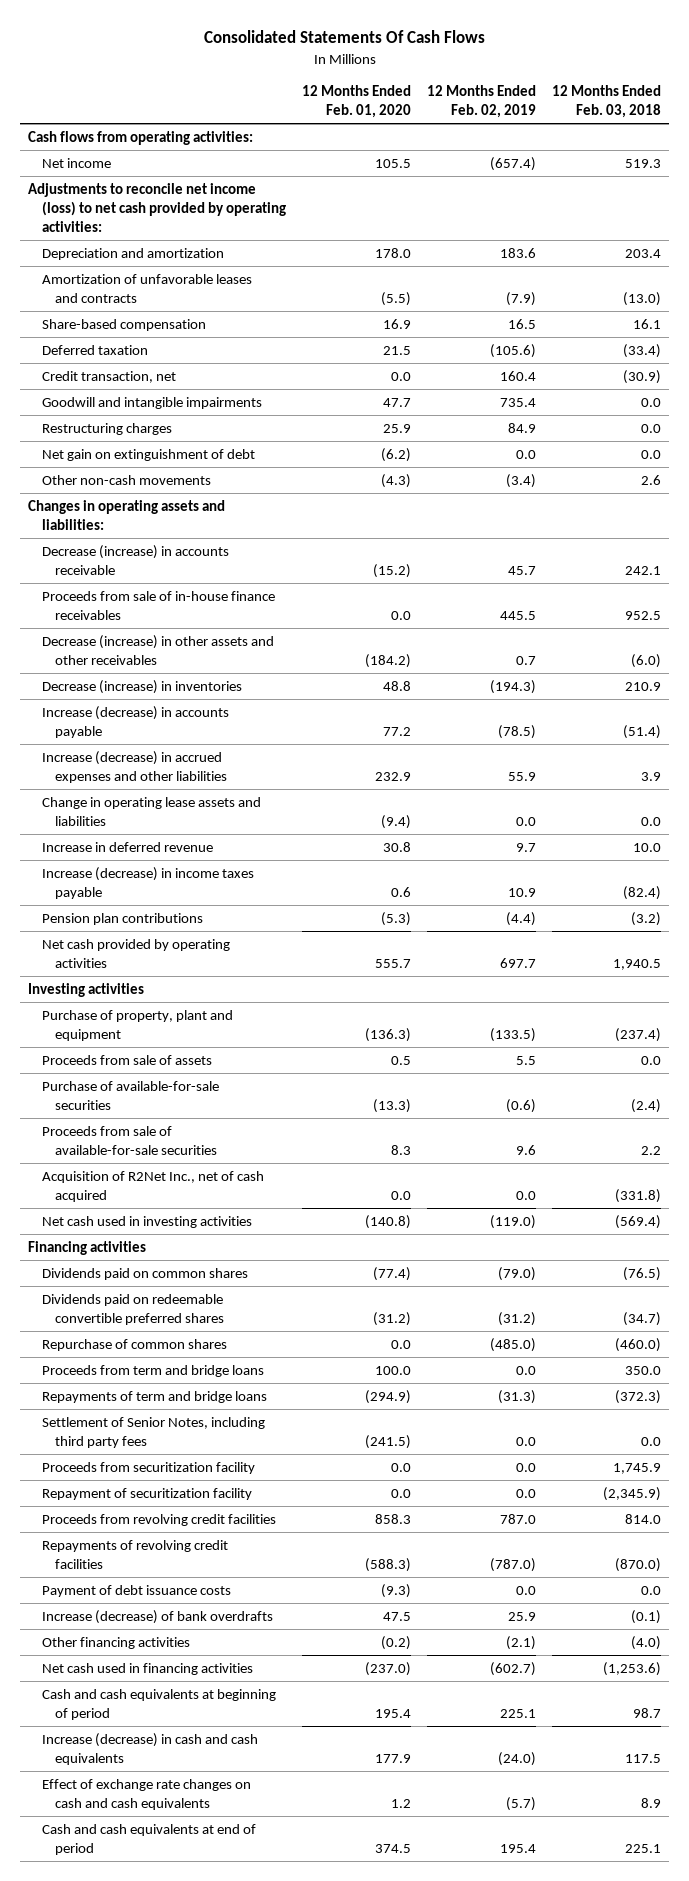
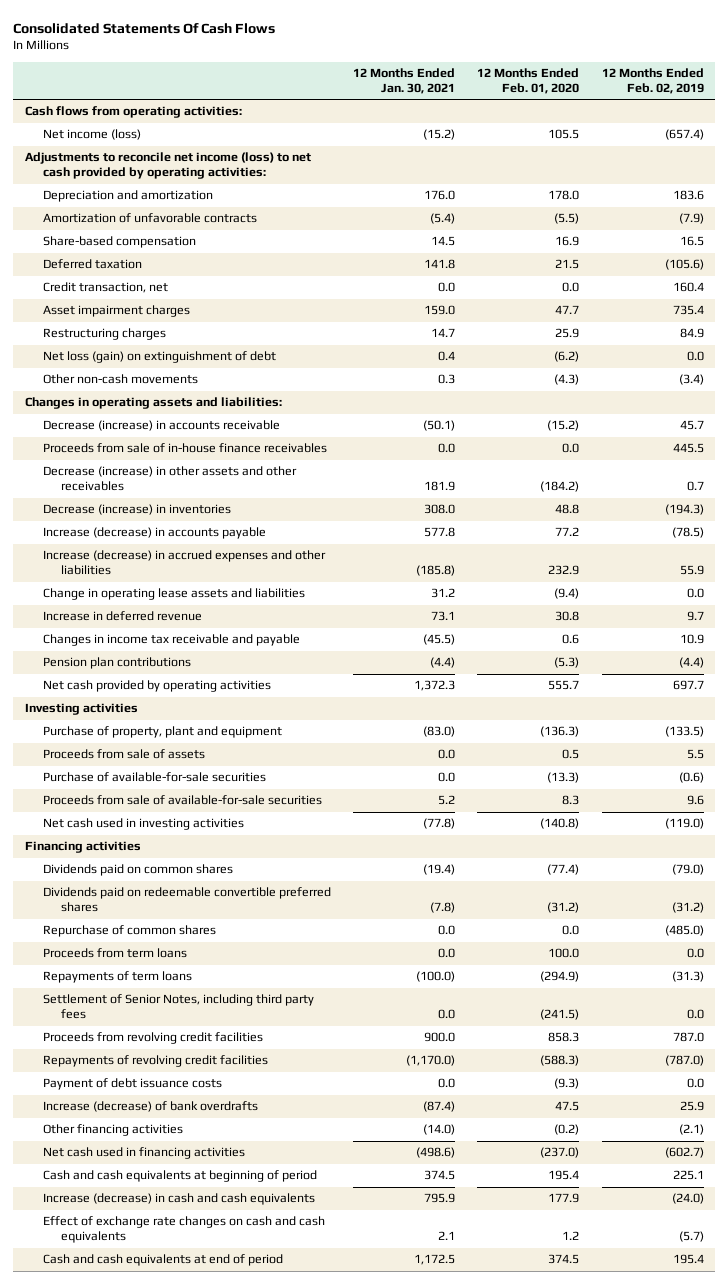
- | 12 Months Ended Feb. 01, 2020 | 12 Months Ended Feb. 02, 2019 | 12 Months Ended Feb. 03, 2018
+ | 12 Months Ended Jan. 30, 2021 | 12 Months Ended Feb. 01, 2020 | 12 Months Ended Feb. 02, 2019
- Net income | 105.5 | (657.4) | 519.3
+ Net income (loss) | (15.2) | 105.5 | (657.4)
- Amortization of unfavorable leases and contracts | (5.5) | (7.9) | (13.0)
+ Amortization of unfavorable contracts | (5.4) | (5.5) | (7.9)
- Goodwill and intangible impairments | 47.7 | 735.4 | 0.0
+ Asset impairment charges | 159.0 | 47.7 | 735.4
- Net gain on extinguishment of debt | (6.2) | 0.0 | 0.0
+ Net loss (gain) on extinguishment of debt | 0.4 | (6.2) | 0.0
- Increase (decrease) in income taxes payable | 0.6 | 10.9 | (82.4)
+ Changes in income tax receivable and payable | (45.5) | 0.6 | 10.9
- Acquisition of R2Net Inc., net of cash acquired | 0.0 | 0.0 | (331.8)
- Proceeds from term and bridge loans | 100.0 | 0.0 | 350.0
- Repayments of term and bridge loans | (294.9) | (31.3) | (372.3)
+ Proceeds from term loans | 0.0 | 100.0 | 0.0
+ Repayments of term loans | (100.0) | (294.9) | (31.3)
- Proceeds from securitization facility | 0.0 | 0.0 | 1,745.9
- Repayment of securitization facility | 0.0 | 0.0 | (2,345.9)

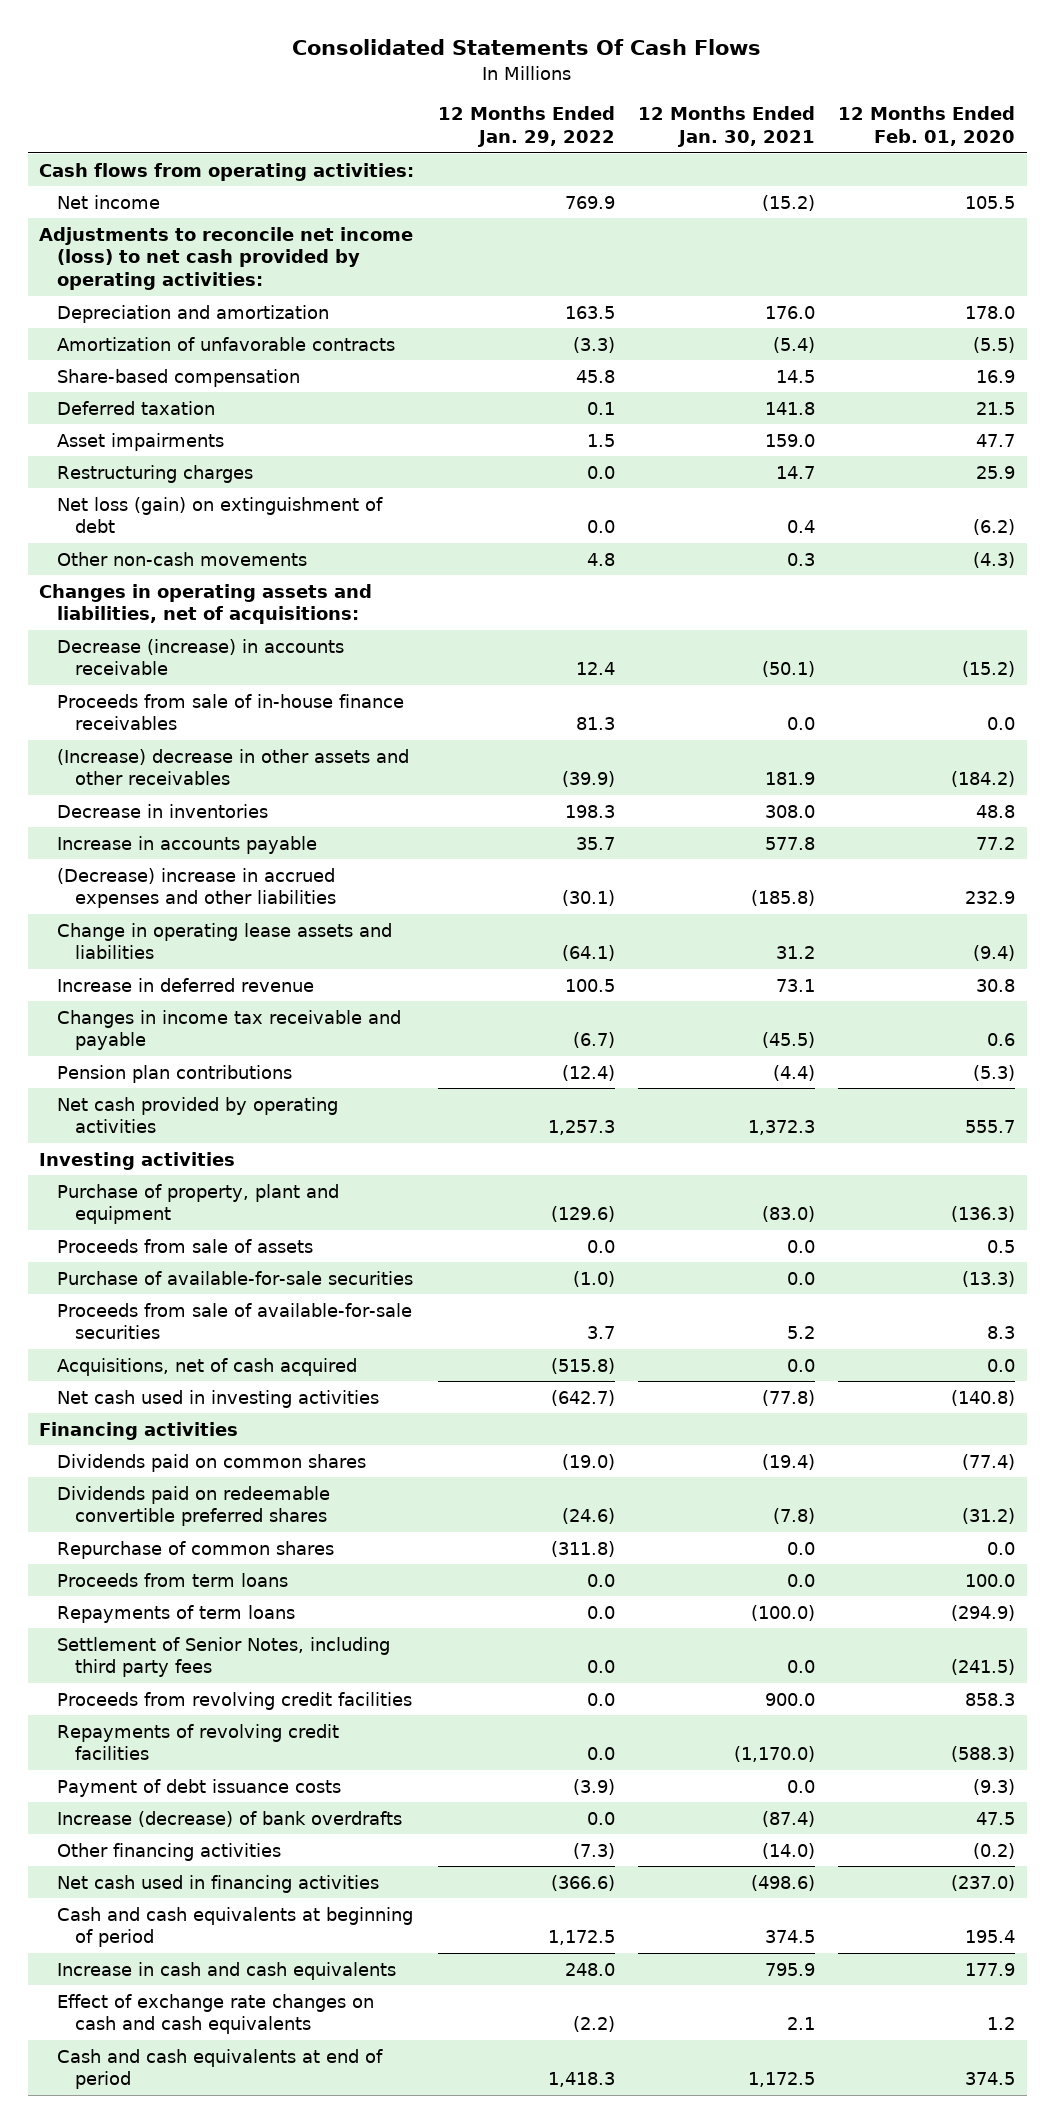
- | 12 Months Ended Jan. 30, 2021 | 12 Months Ended Feb. 01, 2020 | 12 Months Ended Feb. 02, 2019
+ | 12 Months Ended Jan. 29, 2022 | 12 Months Ended Jan. 30, 2021 | 12 Months Ended Feb. 01, 2020
- Net income (loss) | (15.2) | 105.5 | (657.4)
+ Net income | 769.9 | (15.2) | 105.5
- Credit transaction, net | 0.0 | 0.0 | 160.4
- Asset impairment charges | 159.0 | 47.7 | 735.4
+ Asset impairments | 1.5 | 159.0 | 47.7
- Changes in operating assets and liabilities:
+ Changes in operating assets and liabilities, net of acquisitions:
- Decrease (increase) in other assets and other receivables | 181.9 | (184.2) | 0.7
- Decrease (increase) in inventories | 308.0 | 48.8 | (194.3)
- Increase (decrease) in accounts payable | 577.8 | 77.2 | (78.5)
- Increase (decrease) in accrued expenses and other liabilities | (185.8) | 232.9 | 55.9
+ (Increase) decrease in other assets and other receivables | (39.9) | 181.9 | (184.2)
+ Decrease in inventories | 198.3 | 308.0 | 48.8
+ Increase in accounts payable | 35.7 | 577.8 | 77.2
+ (Decrease) increase in accrued expenses and other liabilities | (30.1) | (185.8) | 232.9
+ Acquisitions, net of cash acquired | (515.8) | 0.0 | 0.0
- Increase (decrease) in cash and cash equivalents | 795.9 | 177.9 | (24.0)
+ Increase in cash and cash equivalents | 248.0 | 795.9 | 177.9

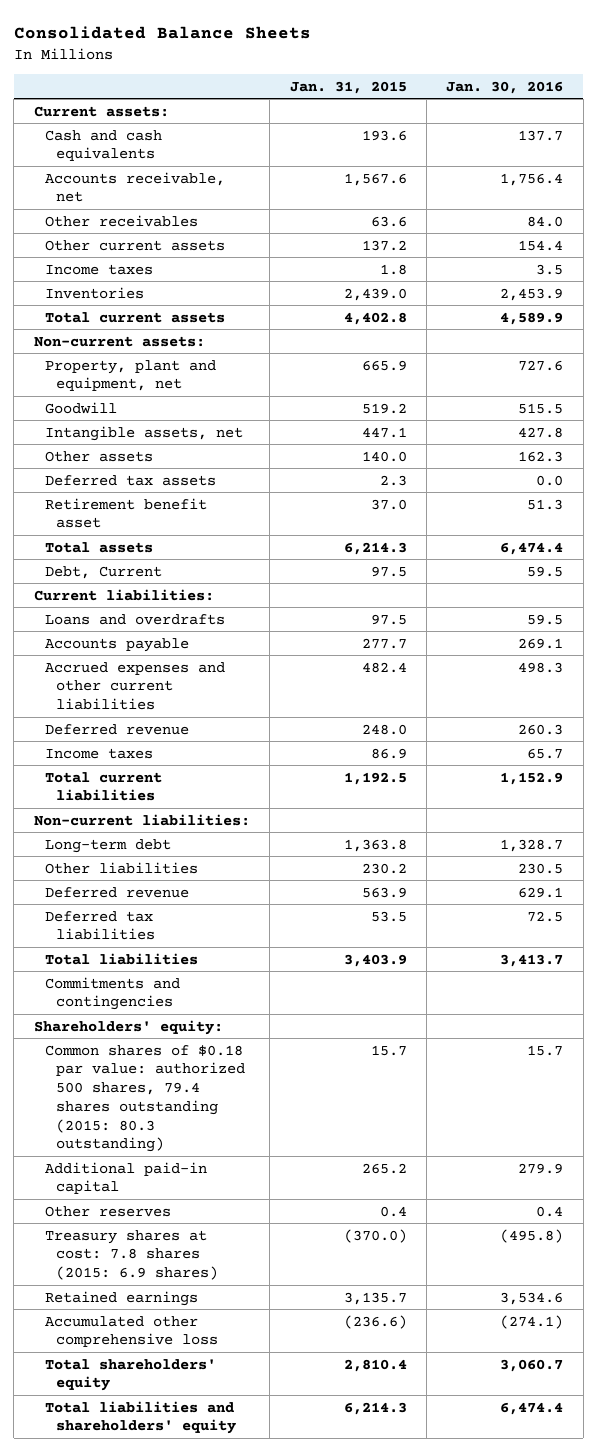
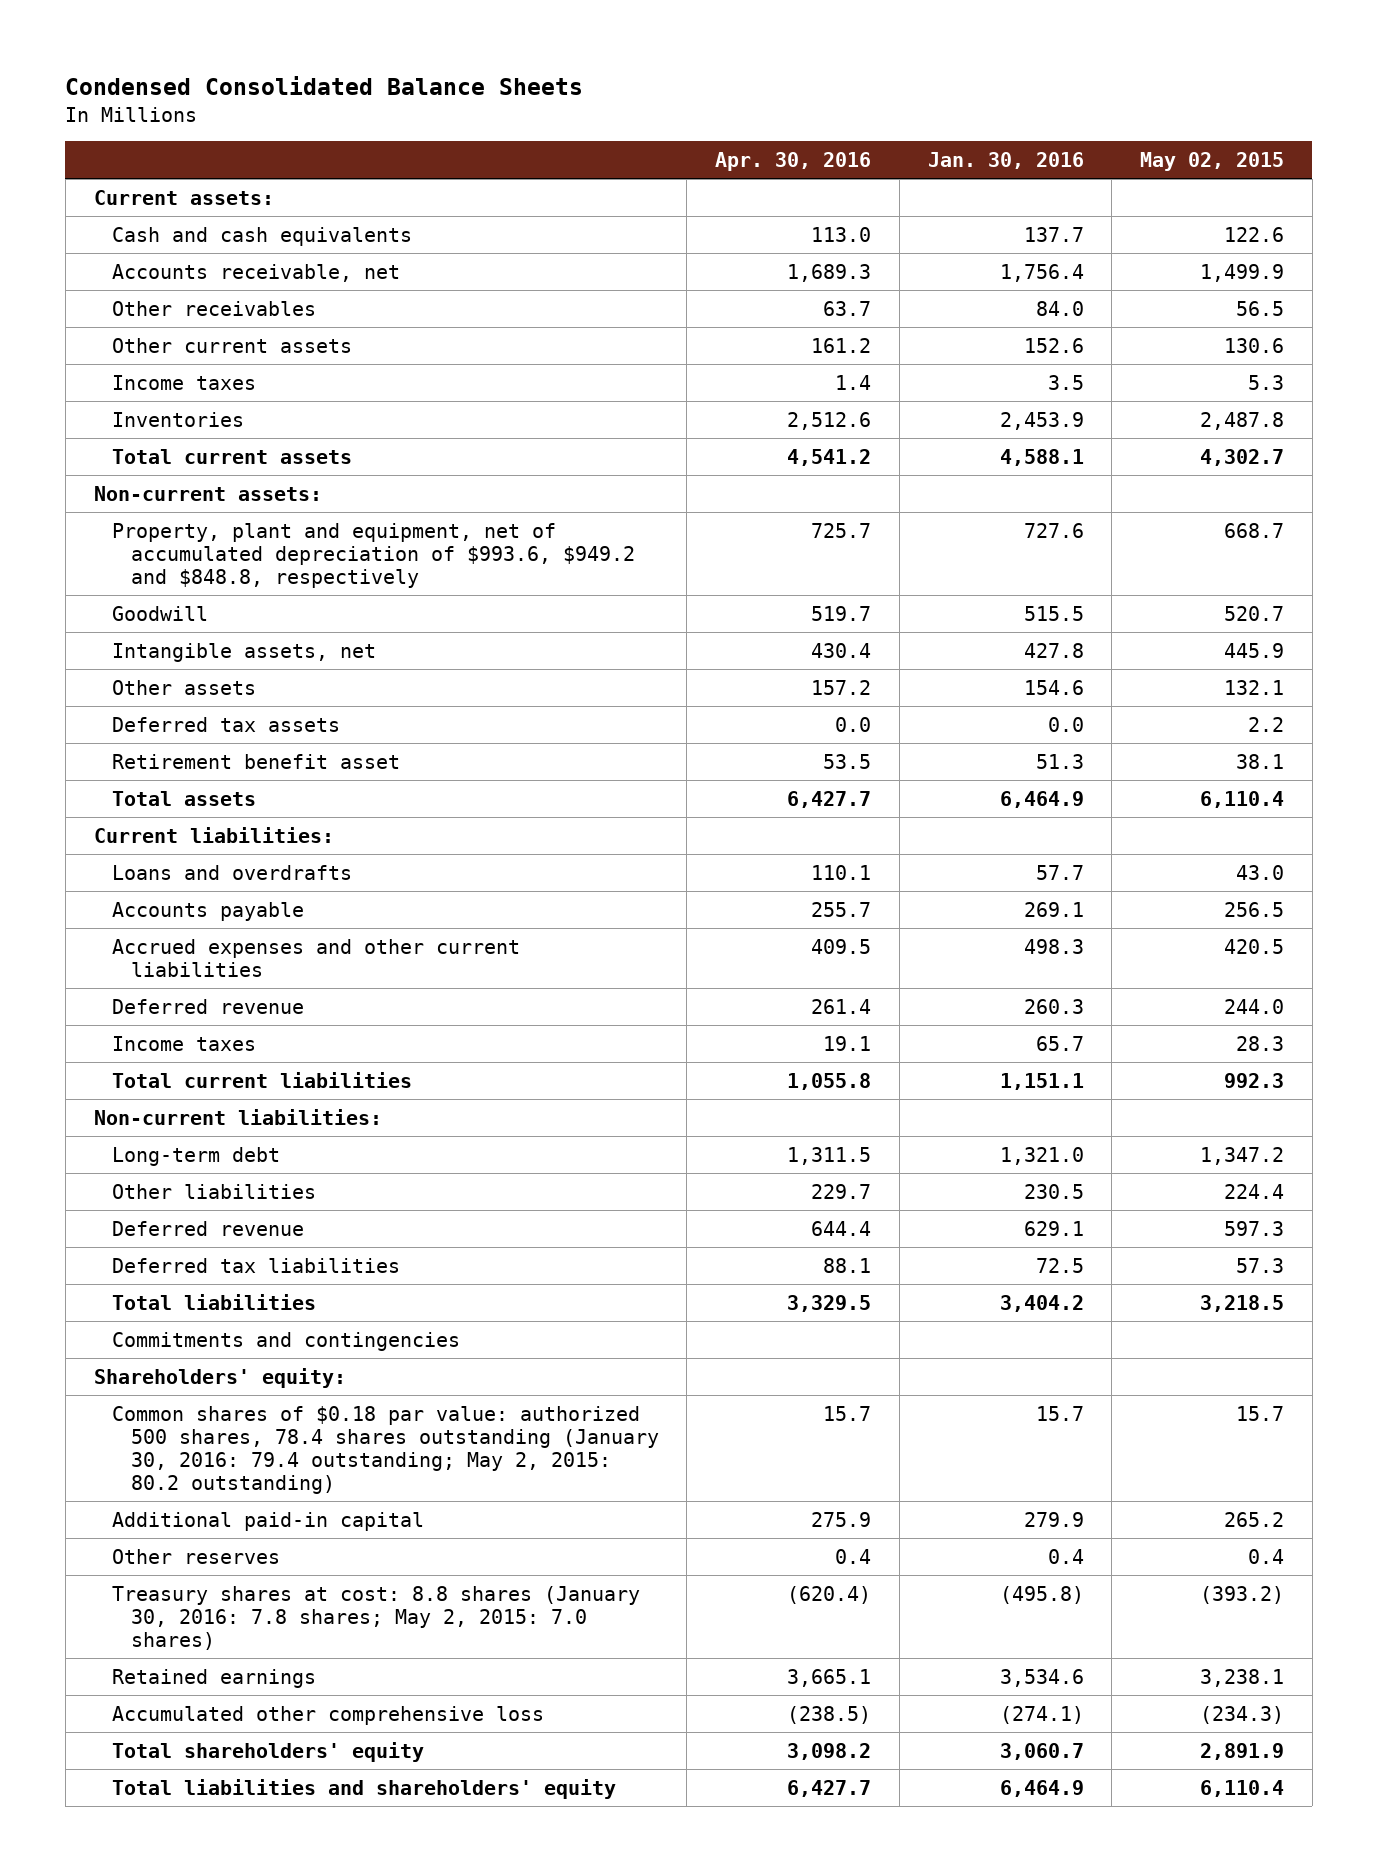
- Consolidated Balance Sheets
+ Condensed Consolidated Balance Sheets
- | Jan. 31, 2015 | Jan. 30, 2016
+ | Apr. 30, 2016 | Jan. 30, 2016 | May 02, 2015
- Other current assets | 137.2 | 154.4
+ Other current assets | 161.2 | 152.6 | 130.6
- Total current assets | 4,402.8 | 4,589.9
+ Total current assets | 4,541.2 | 4,588.1 | 4,302.7
- Property, plant and equipment, net | 665.9 | 727.6
+ Property, plant and equipment, net of accumulated depreciation of $993.6, $949.2 and $848.8, respectively | 725.7 | 727.6 | 668.7
- Other assets | 140.0 | 162.3
+ Other assets | 157.2 | 154.6 | 132.1
- Total assets | 6,214.3 | 6,474.4
- Debt, Current | 97.5 | 59.5
+ Total assets | 6,427.7 | 6,464.9 | 6,110.4
- Loans and overdrafts | 97.5 | 59.5
+ Loans and overdrafts | 110.1 | 57.7 | 43.0
- Total current liabilities | 1,192.5 | 1,152.9
+ Total current liabilities | 1,055.8 | 1,151.1 | 992.3
- Long-term debt | 1,363.8 | 1,328.7
+ Long-term debt | 1,311.5 | 1,321.0 | 1,347.2
- Total liabilities | 3,403.9 | 3,413.7
+ Total liabilities | 3,329.5 | 3,404.2 | 3,218.5
- Common shares of $0.18 par value: authorized 500 shares, 79.4 shares outstanding (2015: 80.3 outstanding) | 15.7 | 15.7
+ Common shares of $0.18 par value: authorized 500 shares, 78.4 shares outstanding (January 30, 2016: 79.4 outstanding; May 2, 2015: 80.2 outstanding) | 15.7 | 15.7 | 15.7
- Treasury shares at cost: 7.8 shares (2015: 6.9 shares) | (370.0) | (495.8)
+ Treasury shares at cost: 8.8 shares (January 30, 2016: 7.8 shares; May 2, 2015: 7.0 shares) | (620.4) | (495.8) | (393.2)
- Total liabilities and shareholders' equity | 6,214.3 | 6,474.4
+ Total liabilities and shareholders' equity | 6,427.7 | 6,464.9 | 6,110.4

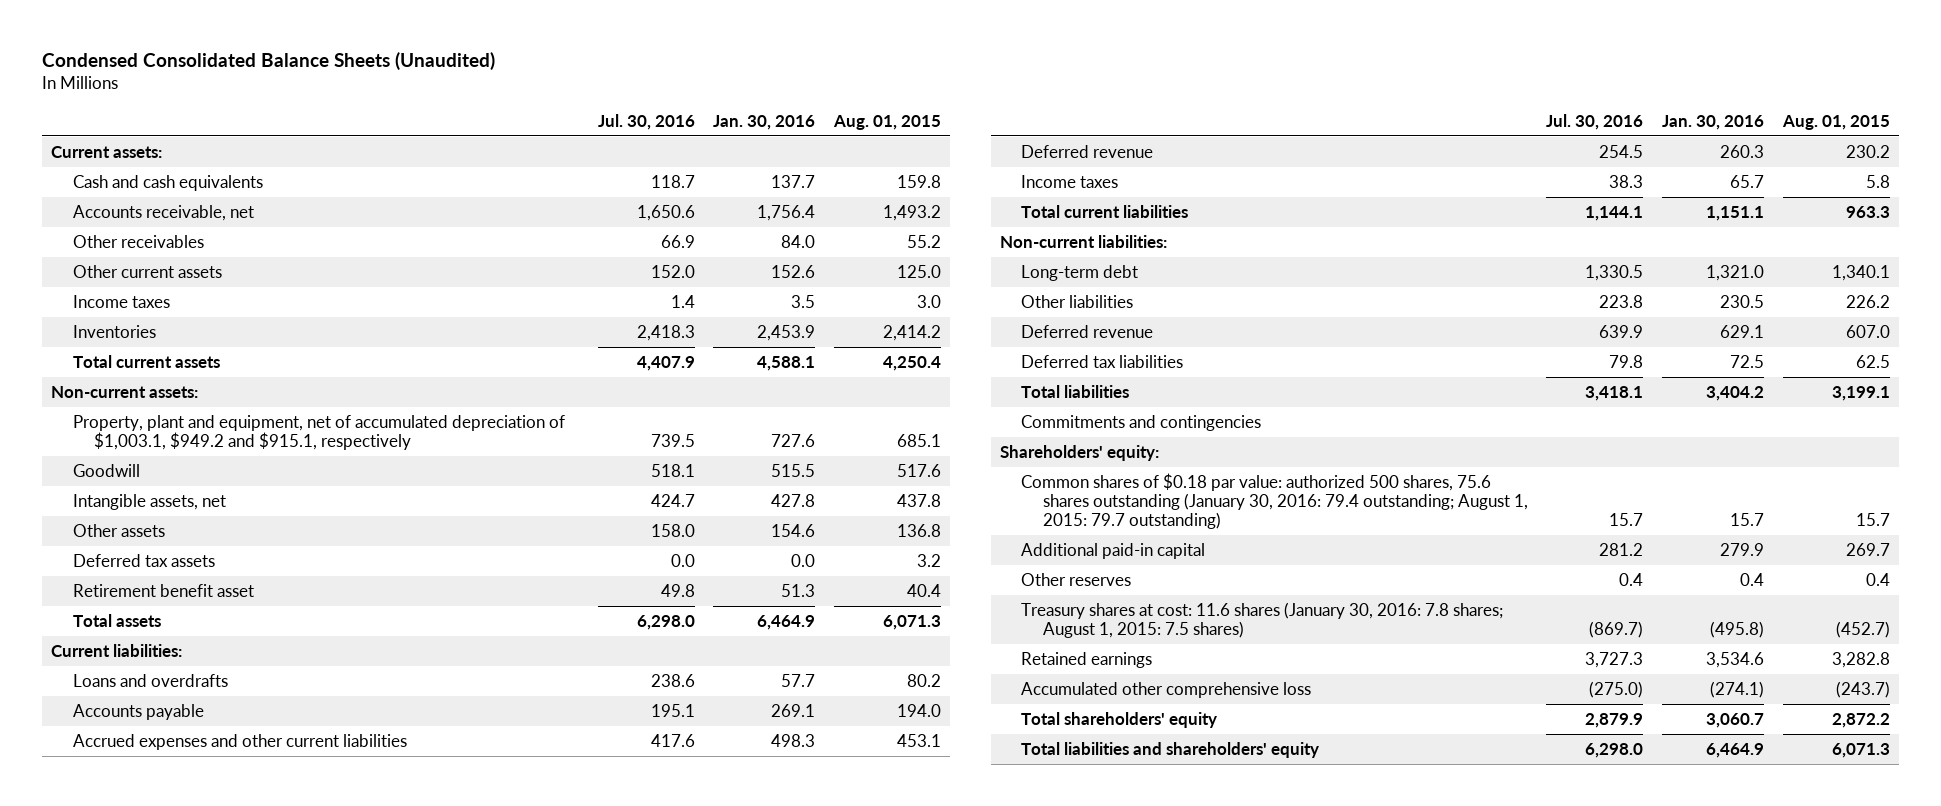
- Condensed Consolidated Balance Sheets
+ Condensed Consolidated Balance Sheets (Unaudited)
- | Apr. 30, 2016 | Jan. 30, 2016 | May 02, 2015
+ | Jul. 30, 2016 | Jan. 30, 2016 | Aug. 01, 2015
- Property, plant and equipment, net of accumulated depreciation of $993.6, $949.2 and $848.8, respectively | 725.7 | 727.6 | 668.7
+ Property, plant and equipment, net of accumulated depreciation of $1,003.1, $949.2 and $915.1, respectively | 739.5 | 727.6 | 685.1
- Common shares of $0.18 par value: authorized 500 shares, 78.4 shares outstanding (January 30, 2016: 79.4 outstanding; May 2, 2015: 80.2 outstanding) | 15.7 | 15.7 | 15.7
+ Common shares of $0.18 par value: authorized 500 shares, 75.6 shares outstanding (January 30, 2016: 79.4 outstanding; August 1, 2015: 79.7 outstanding) | 15.7 | 15.7 | 15.7
- Treasury shares at cost: 8.8 shares (January 30, 2016: 7.8 shares; May 2, 2015: 7.0 shares) | (620.4) | (495.8) | (393.2)
+ Treasury shares at cost: 11.6 shares (January 30, 2016: 7.8 shares; August 1, 2015: 7.5 shares) | (869.7) | (495.8) | (452.7)

